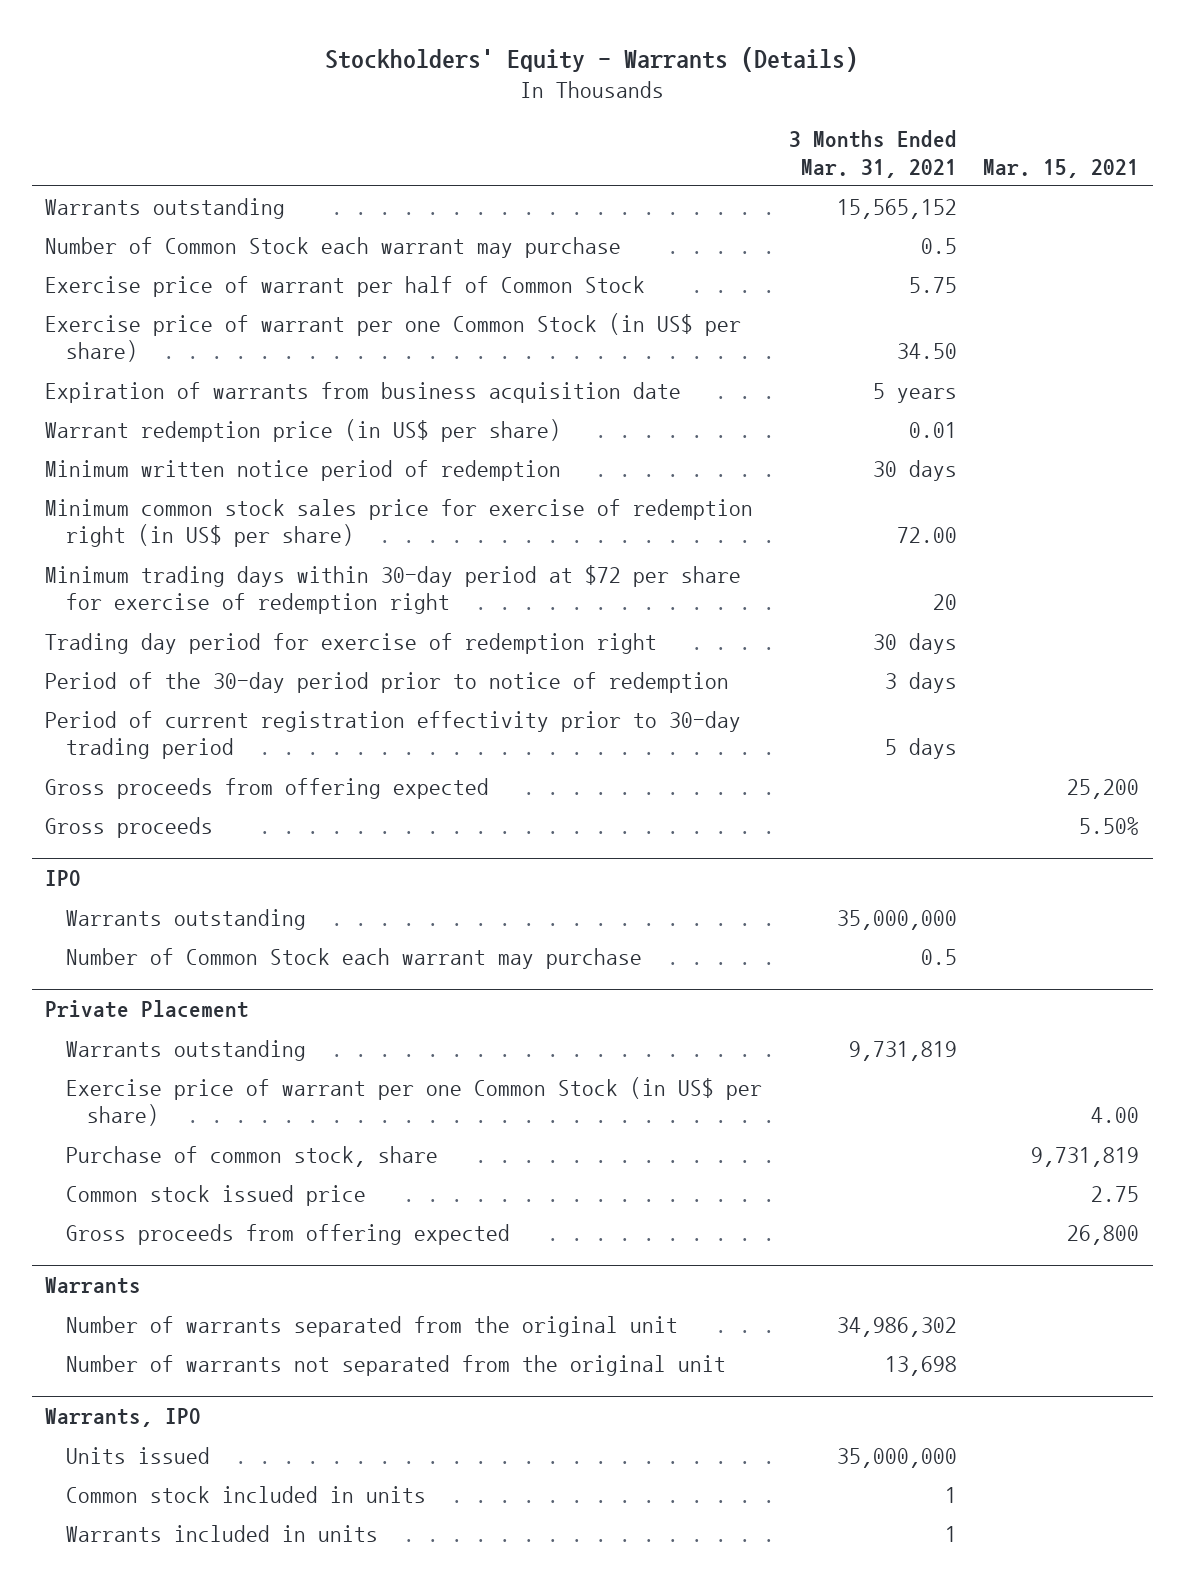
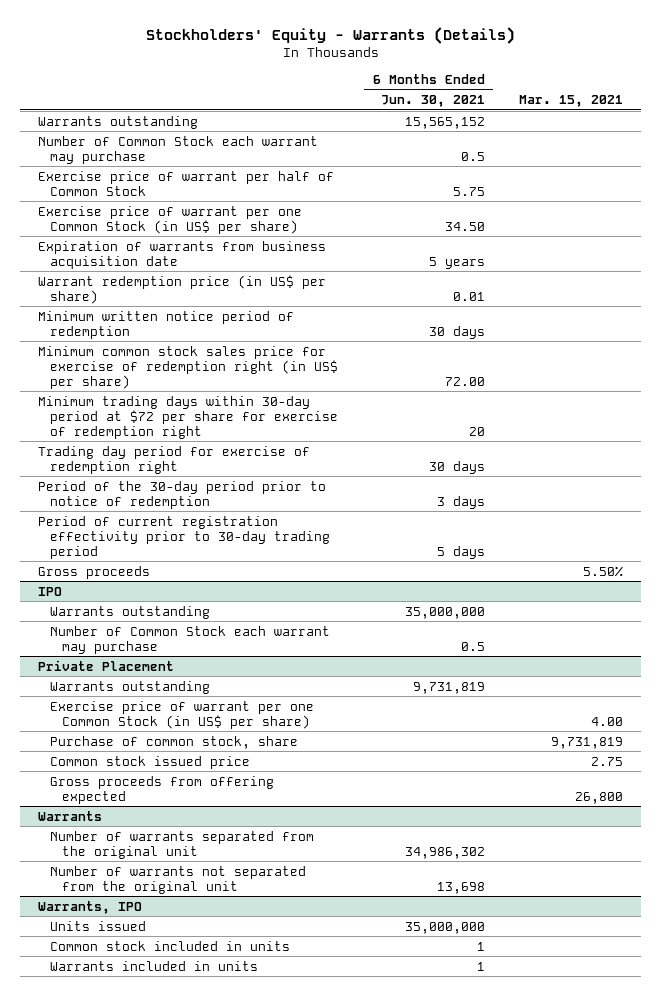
- | 3 Months Ended Mar. 31, 2021 | Mar. 15, 2021
+ | 6 Months Ended Jun. 30, 2021 | Mar. 15, 2021
- Gross proceeds from offering expected | | 25,200

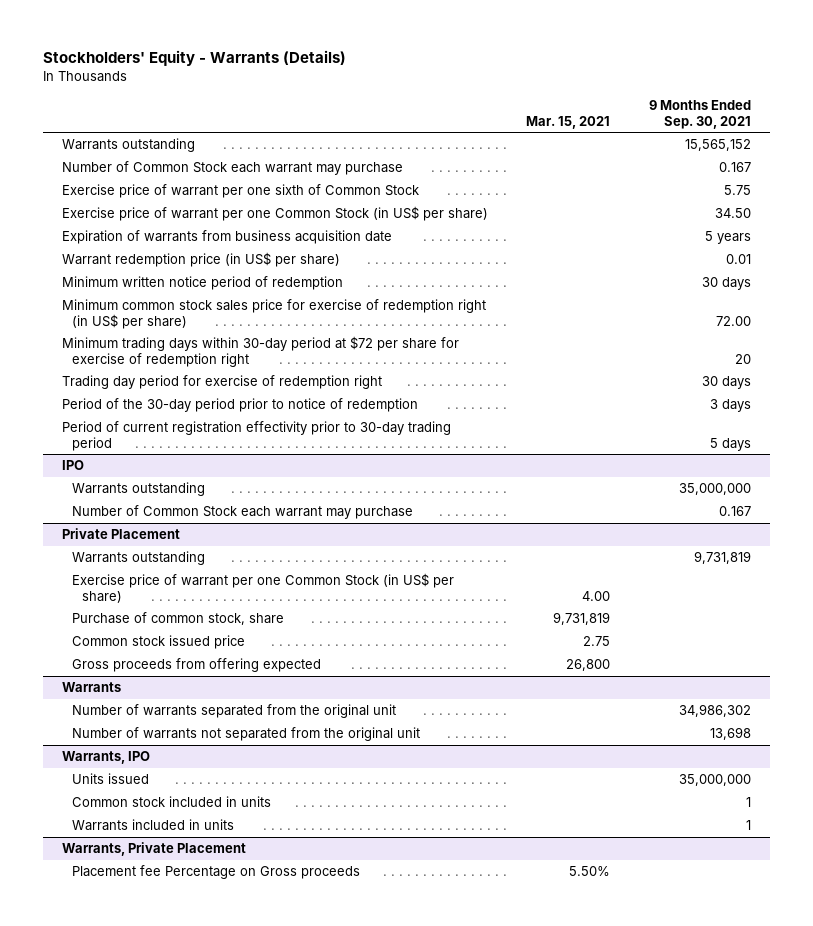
- | 6 Months Ended Jun. 30, 2021 | Mar. 15, 2021
+ | Mar. 15, 2021 | 9 Months Ended Sep. 30, 2021
- Exercise price of warrant per half of Common Stock | 5.75 |
+ Exercise price of warrant per one sixth of Common Stock | | 5.75
- Gross proceeds | | 5.50%
+ Warrants, Private Placement
+ Placement fee Percentage on Gross proceeds | 5.50% |

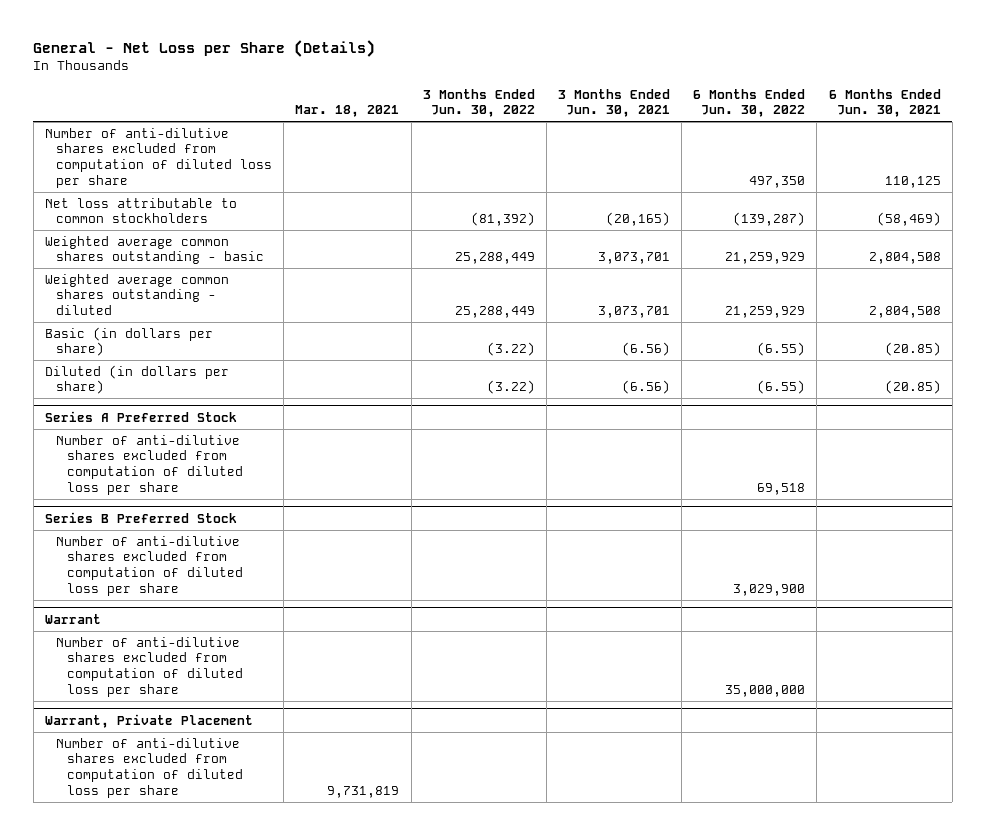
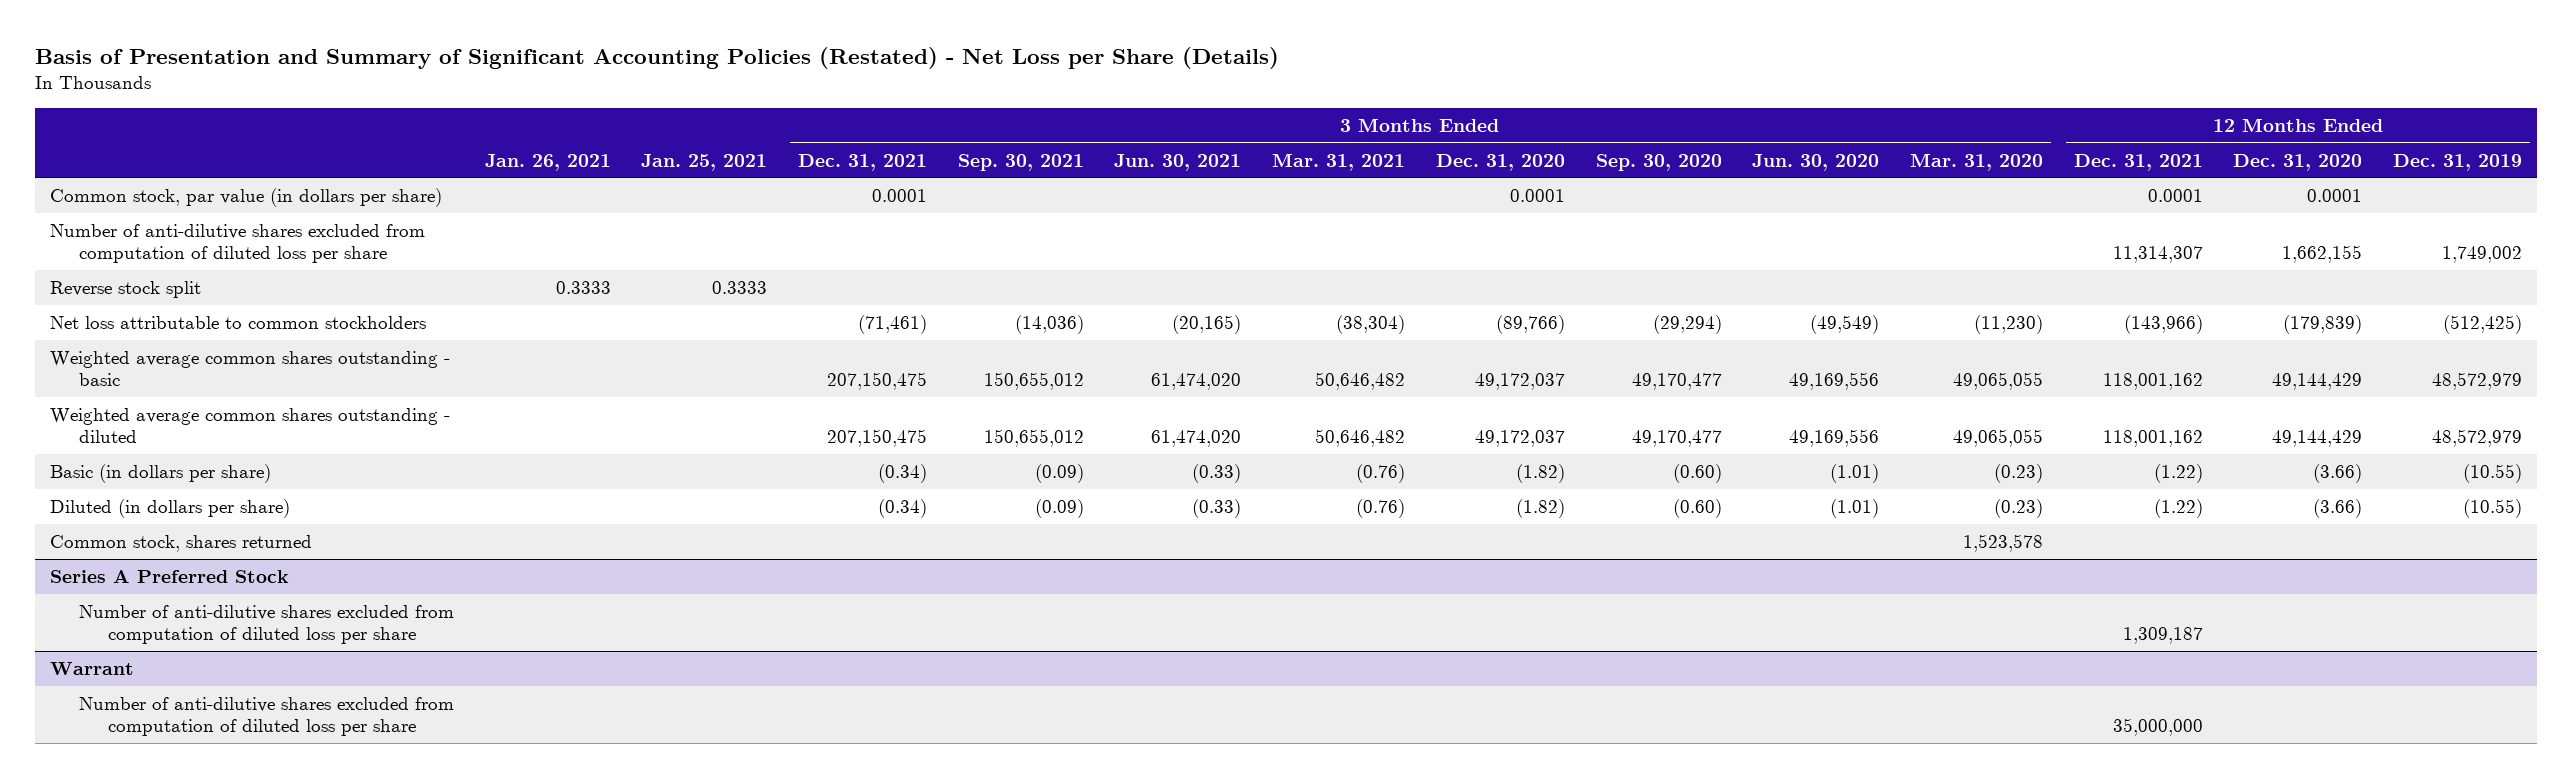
- General - Net Loss per Share (Details)
+ Basis of Presentation and Summary of Significant Accounting Policies (Restated) - Net Loss per Share (Details)
- | Mar. 18, 2021 | 3 Months Ended Jun. 30, 2022 | 3 Months Ended Jun. 30, 2021 | 6 Months Ended Jun. 30, 2022 | 6 Months Ended Jun. 30, 2021
+ | Jan. 26, 2021 | Jan. 25, 2021 | 3 Months Ended Dec. 31, 2021 | 3 Months Ended Sep. 30, 2021 | 3 Months Ended Jun. 30, 2021 | 3 Months Ended Mar. 31, 2021 | 3 Months Ended Dec. 31, 2020 | 3 Months Ended Sep. 30, 2020 | 3 Months Ended Jun. 30, 2020 | 3 Months Ended Mar. 31, 2020 | 12 Months Ended Dec. 31, 2021 | 12 Months Ended Dec. 31, 2020 | 12 Months Ended Dec. 31, 2019
+ Common stock, par value (in dollars per share) | | | 0.0001 | | | | 0.0001 | | | | 0.0001 | 0.0001 |
+ Reverse stock split | 0.3333 | 0.3333 | | | | | | | | | | |
- Weighted average common shares outstanding - basic | | 25,288,449 | 3,073,701 | 21,259,929 | 2,804,508
- Weighted average common shares outstanding - diluted | | 25,288,449 | 3,073,701 | 21,259,929 | 2,804,508
- Basic (in dollars per share) | | (3.22) | (6.56) | (6.55) | (20.85)
- Diluted (in dollars per share) | | (3.22) | (6.56) | (6.55) | (20.85)
+ Weighted average common shares outstanding - basic | | | 207,150,475 | 150,655,012 | 61,474,020 | 50,646,482 | 49,172,037 | 49,170,477 | 49,169,556 | 49,065,055 | 118,001,162 | 49,144,429 | 48,572,979
+ Weighted average common shares outstanding - diluted | | | 207,150,475 | 150,655,012 | 61,474,020 | 50,646,482 | 49,172,037 | 49,170,477 | 49,169,556 | 49,065,055 | 118,001,162 | 49,144,429 | 48,572,979
+ Basic (in dollars per share) | | | (0.34) | (0.09) | (0.33) | (0.76) | (1.82) | (0.60) | (1.01) | (0.23) | (1.22) | (3.66) | (10.55)
+ Diluted (in dollars per share) | | | (0.34) | (0.09) | (0.33) | (0.76) | (1.82) | (0.60) | (1.01) | (0.23) | (1.22) | (3.66) | (10.55)
+ Common stock, shares returned | | | | | | | | | | 1,523,578 | | |
- Series B Preferred Stock
- Number of anti-dilutive shares excluded from computation of diluted loss per share | | | | 3,029,900 |
- Warrant, Private Placement
- Number of anti-dilutive shares excluded from computation of diluted loss per share | 9,731,819 | | | |

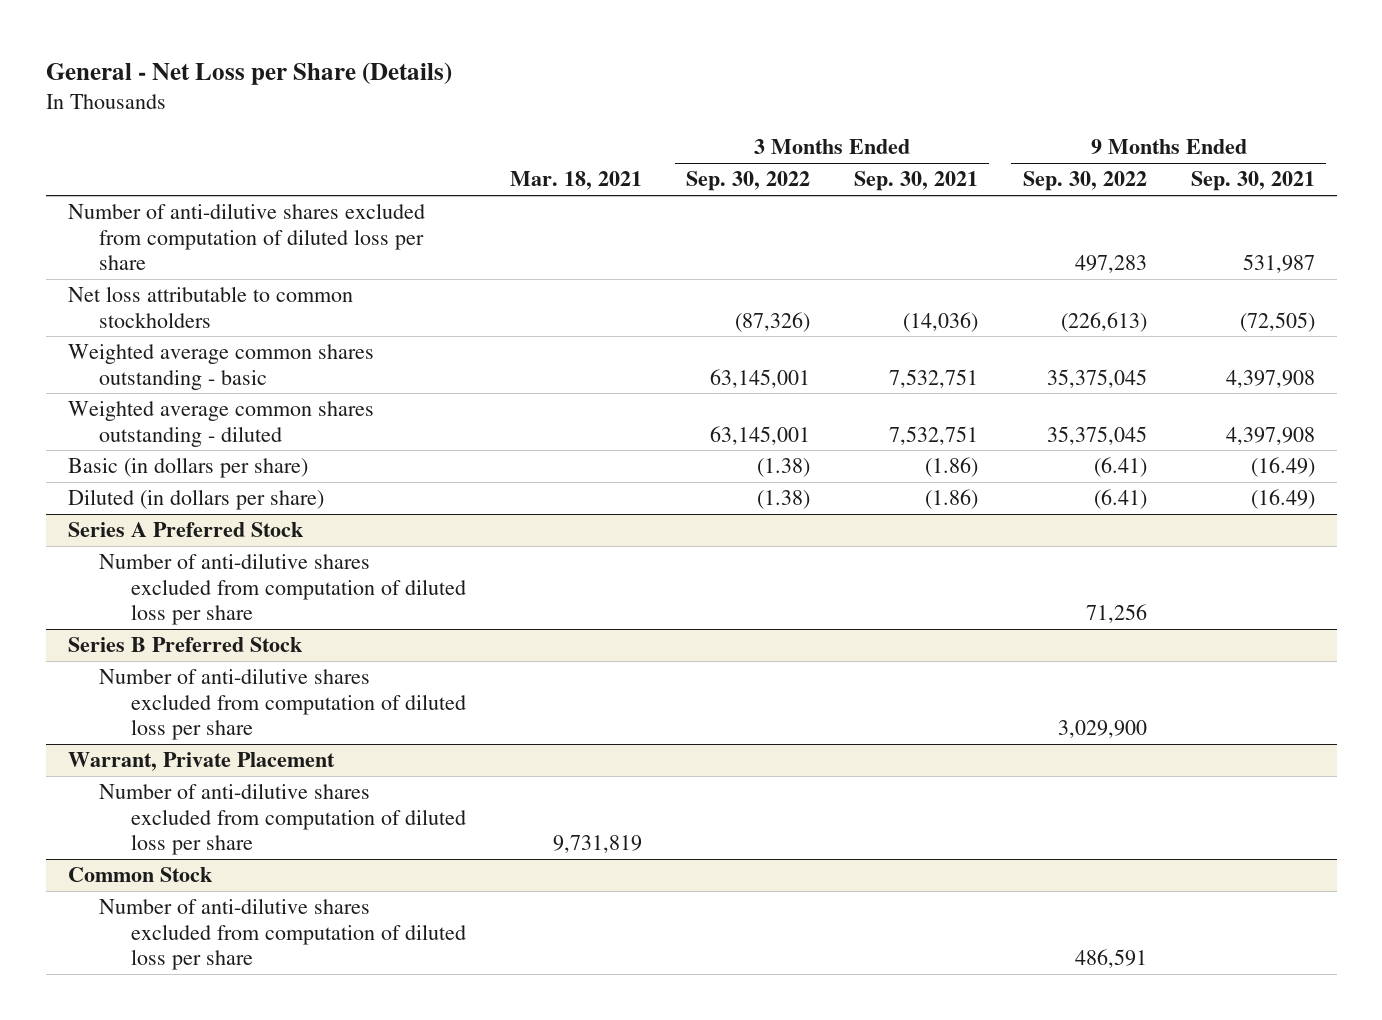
- Basis of Presentation and Summary of Significant Accounting Policies (Restated) - Net Loss per Share (Details)
+ General - Net Loss per Share (Details)
- | Jan. 26, 2021 | Jan. 25, 2021 | 3 Months Ended Dec. 31, 2021 | 3 Months Ended Sep. 30, 2021 | 3 Months Ended Jun. 30, 2021 | 3 Months Ended Mar. 31, 2021 | 3 Months Ended Dec. 31, 2020 | 3 Months Ended Sep. 30, 2020 | 3 Months Ended Jun. 30, 2020 | 3 Months Ended Mar. 31, 2020 | 12 Months Ended Dec. 31, 2021 | 12 Months Ended Dec. 31, 2020 | 12 Months Ended Dec. 31, 2019
+ | Mar. 18, 2021 | 3 Months Ended Sep. 30, 2022 | 3 Months Ended Sep. 30, 2021 | 9 Months Ended Sep. 30, 2022 | 9 Months Ended Sep. 30, 2021
- Common stock, par value (in dollars per share) | | | 0.0001 | | | | 0.0001 | | | | 0.0001 | 0.0001 |
- Reverse stock split | 0.3333 | 0.3333 | | | | | | | | | | |
- Weighted average common shares outstanding - basic | | | 207,150,475 | 150,655,012 | 61,474,020 | 50,646,482 | 49,172,037 | 49,170,477 | 49,169,556 | 49,065,055 | 118,001,162 | 49,144,429 | 48,572,979
- Weighted average common shares outstanding - diluted | | | 207,150,475 | 150,655,012 | 61,474,020 | 50,646,482 | 49,172,037 | 49,170,477 | 49,169,556 | 49,065,055 | 118,001,162 | 49,144,429 | 48,572,979
- Basic (in dollars per share) | | | (0.34) | (0.09) | (0.33) | (0.76) | (1.82) | (0.60) | (1.01) | (0.23) | (1.22) | (3.66) | (10.55)
- Diluted (in dollars per share) | | | (0.34) | (0.09) | (0.33) | (0.76) | (1.82) | (0.60) | (1.01) | (0.23) | (1.22) | (3.66) | (10.55)
- Common stock, shares returned | | | | | | | | | | 1,523,578 | | |
+ Weighted average common shares outstanding - basic | | 63,145,001 | 7,532,751 | 35,375,045 | 4,397,908
+ Weighted average common shares outstanding - diluted | | 63,145,001 | 7,532,751 | 35,375,045 | 4,397,908
+ Basic (in dollars per share) | | (1.38) | (1.86) | (6.41) | (16.49)
+ Diluted (in dollars per share) | | (1.38) | (1.86) | (6.41) | (16.49)
- Warrant
+ Series B Preferred Stock
+ Number of anti-dilutive shares excluded from computation of diluted loss per share | | | | 3,029,900 |
+ Warrant, Private Placement
+ Common Stock
+ Number of anti-dilutive shares excluded from computation of diluted loss per share | | | | 486,591 |

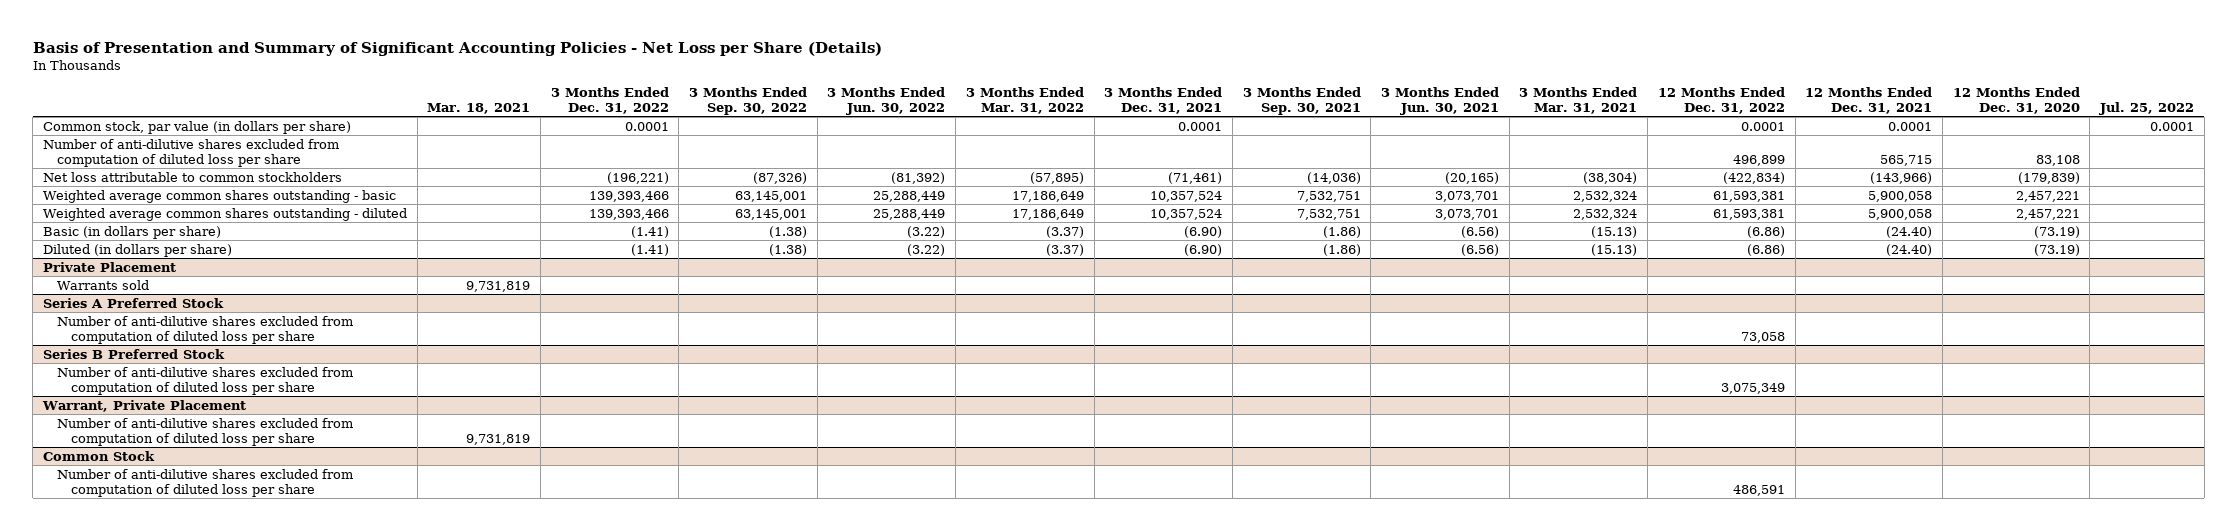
- General - Net Loss per Share (Details)
+ Basis of Presentation and Summary of Significant Accounting Policies - Net Loss per Share (Details)
- | Mar. 18, 2021 | 3 Months Ended Sep. 30, 2022 | 3 Months Ended Sep. 30, 2021 | 9 Months Ended Sep. 30, 2022 | 9 Months Ended Sep. 30, 2021
+ | Mar. 18, 2021 | 3 Months Ended Dec. 31, 2022 | 3 Months Ended Sep. 30, 2022 | 3 Months Ended Jun. 30, 2022 | 3 Months Ended Mar. 31, 2022 | 3 Months Ended Dec. 31, 2021 | 3 Months Ended Sep. 30, 2021 | 3 Months Ended Jun. 30, 2021 | 3 Months Ended Mar. 31, 2021 | 12 Months Ended Dec. 31, 2022 | 12 Months Ended Dec. 31, 2021 | 12 Months Ended Dec. 31, 2020 | Jul. 25, 2022
+ Common stock, par value (in dollars per share) | | 0.0001 | | | | 0.0001 | | | | 0.0001 | 0.0001 | | 0.0001
+ Private Placement
+ Warrants sold | 9,731,819 | | | | | | | | | | | |

